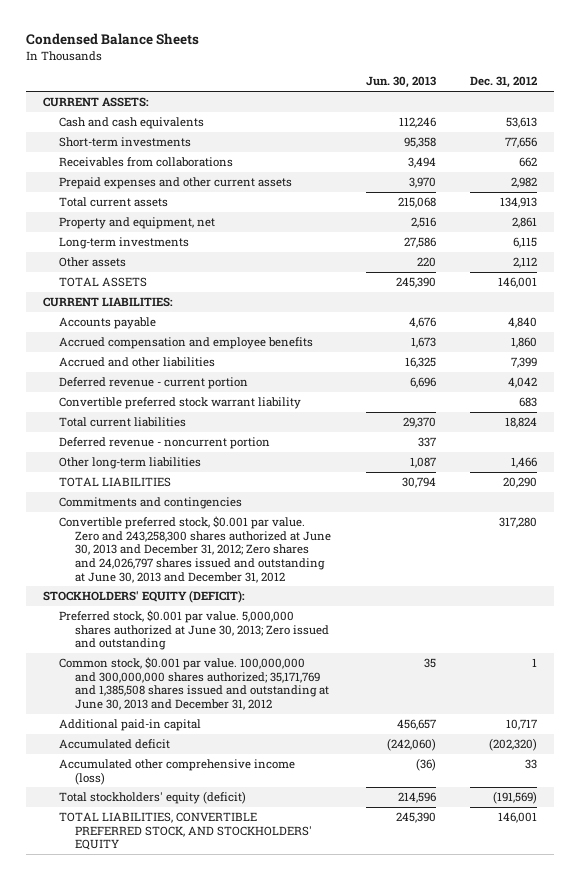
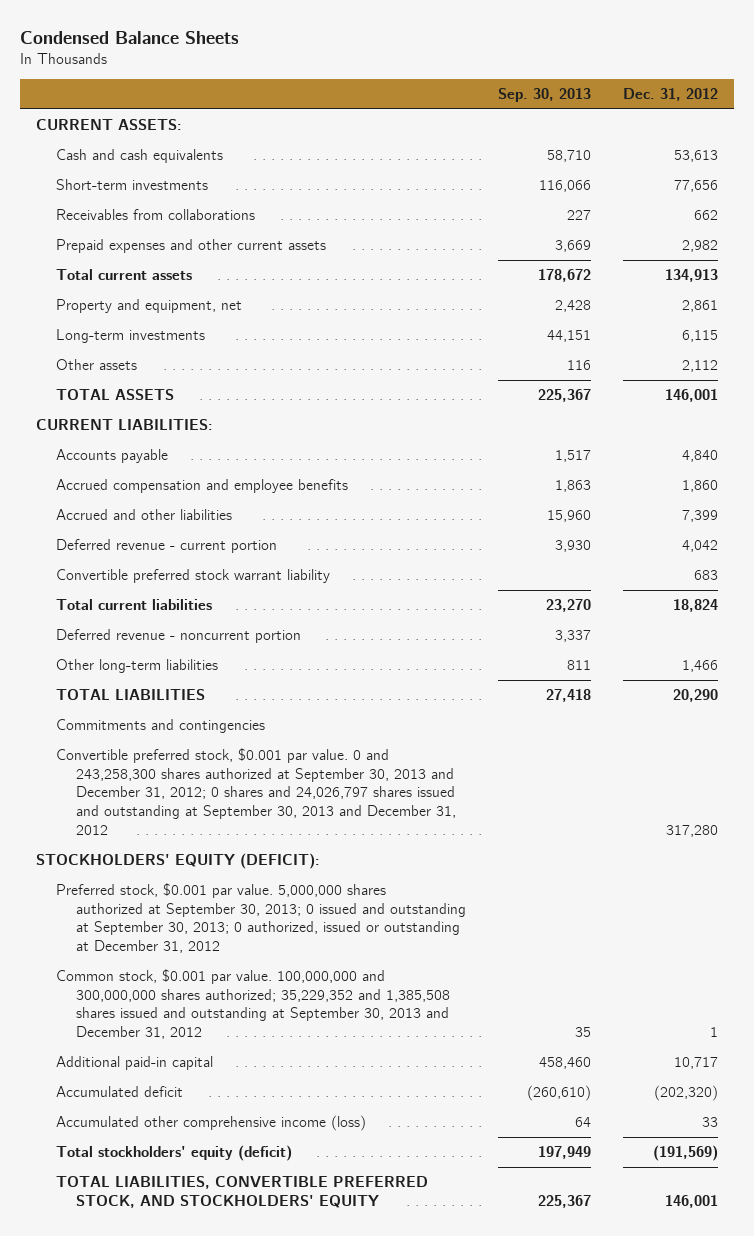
- | Jun. 30, 2013 | Dec. 31, 2012
+ | Sep. 30, 2013 | Dec. 31, 2012
- Convertible preferred stock, $0.001 par value. Zero and 243,258,300 shares authorized at June 30, 2013 and December 31, 2012; Zero shares and 24,026,797 shares issued and outstanding at June 30, 2013 and December 31, 2012 | | 317,280
+ Convertible preferred stock, $0.001 par value. 0 and 243,258,300 shares authorized at September 30, 2013 and December 31, 2012; 0 shares and 24,026,797 shares issued and outstanding at September 30, 2013 and December 31, 2012 | | 317,280
- Preferred stock, $0.001 par value. 5,000,000 shares authorized at June 30, 2013; Zero issued and outstanding
- Common stock, $0.001 par value. 100,000,000 and 300,000,000 shares authorized; 35,171,769 and 1,385,508 shares issued and outstanding at June 30, 2013 and December 31, 2012 | 35 | 1
+ Preferred stock, $0.001 par value. 5,000,000 shares authorized at September 30, 2013; 0 issued and outstanding at September 30, 2013; 0 authorized, issued or outstanding at December 31, 2012
+ Common stock, $0.001 par value. 100,000,000 and 300,000,000 shares authorized; 35,229,352 and 1,385,508 shares issued and outstanding at September 30, 2013 and December 31, 2012 | 35 | 1

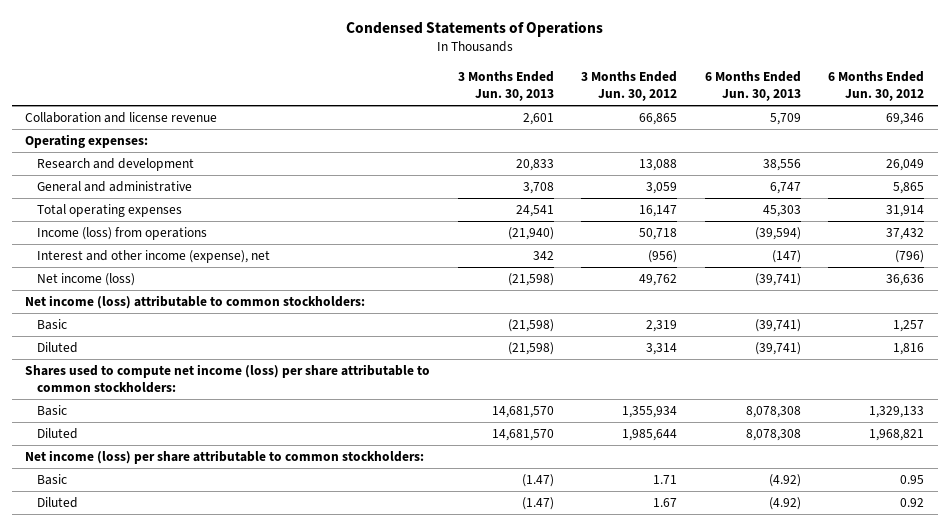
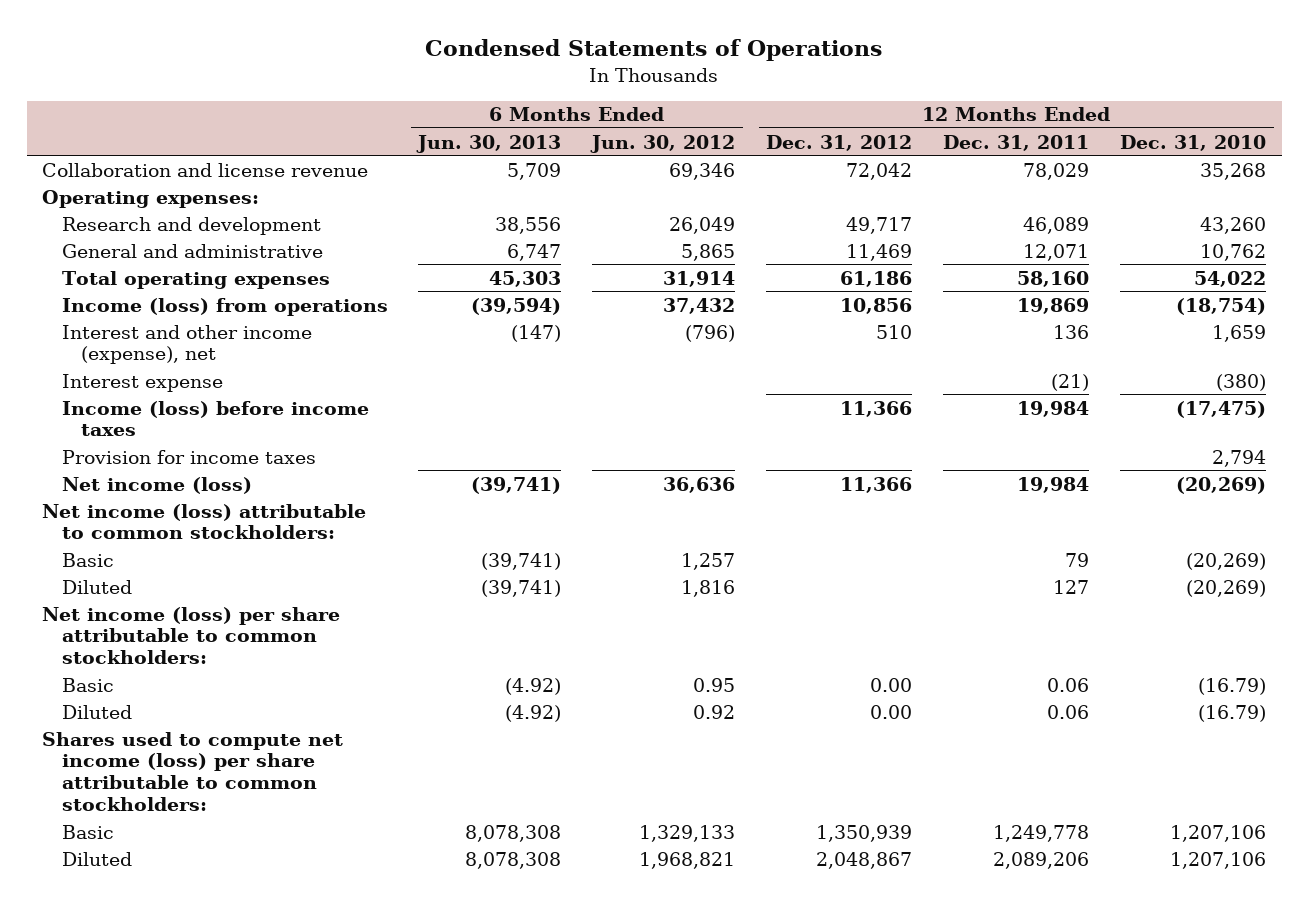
- | 3 Months Ended Jun. 30, 2013 | 3 Months Ended Jun. 30, 2012 | 6 Months Ended Jun. 30, 2013 | 6 Months Ended Jun. 30, 2012
+ | 6 Months Ended Jun. 30, 2013 | 6 Months Ended Jun. 30, 2012 | 12 Months Ended Dec. 31, 2012 | 12 Months Ended Dec. 31, 2011 | 12 Months Ended Dec. 31, 2010
+ Interest expense | | | | (21) | (380)
+ Income (loss) before income taxes | | | 11,366 | 19,984 | (17,475)
+ Provision for income taxes | | | | | 2,794
moved down: Shares used to compute net income (loss) per share attributable to common stockholders:
moved down: Basic | 8,078,308 | 1,329,133 | 1,350,939 | 1,249,778 | 1,207,106
moved down: Diluted | 8,078,308 | 1,968,821 | 2,048,867 | 2,089,206 | 1,207,106

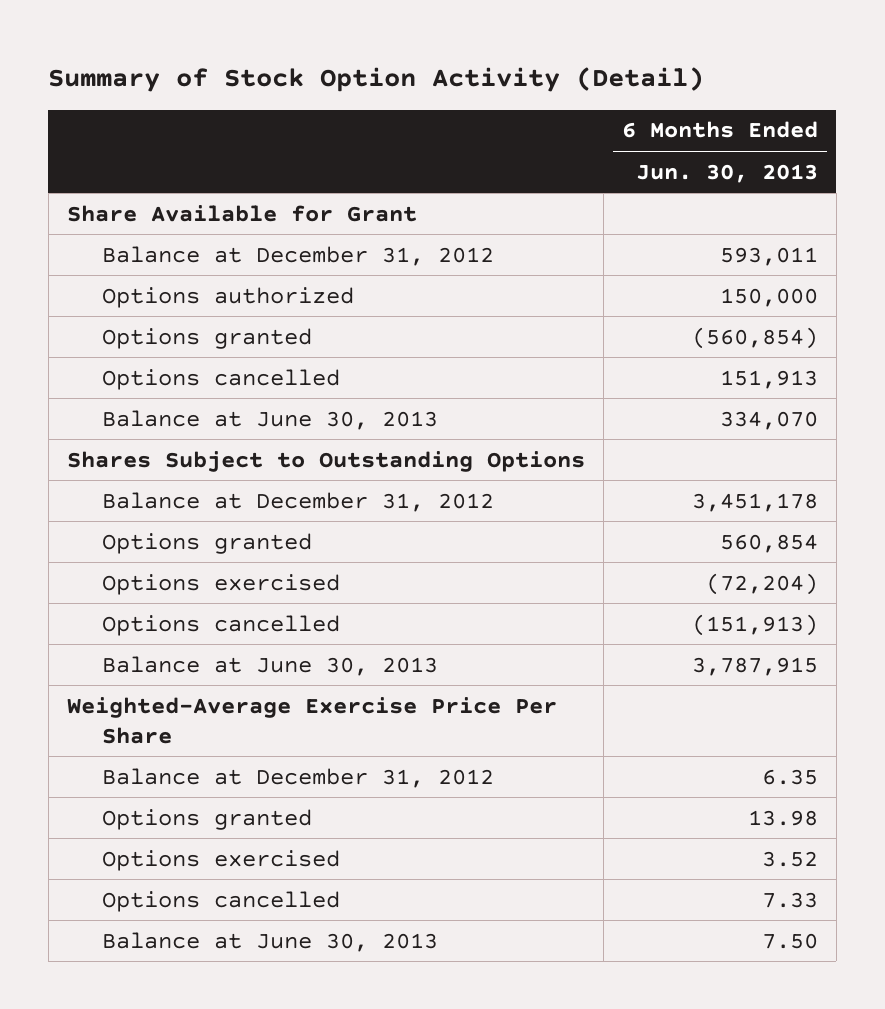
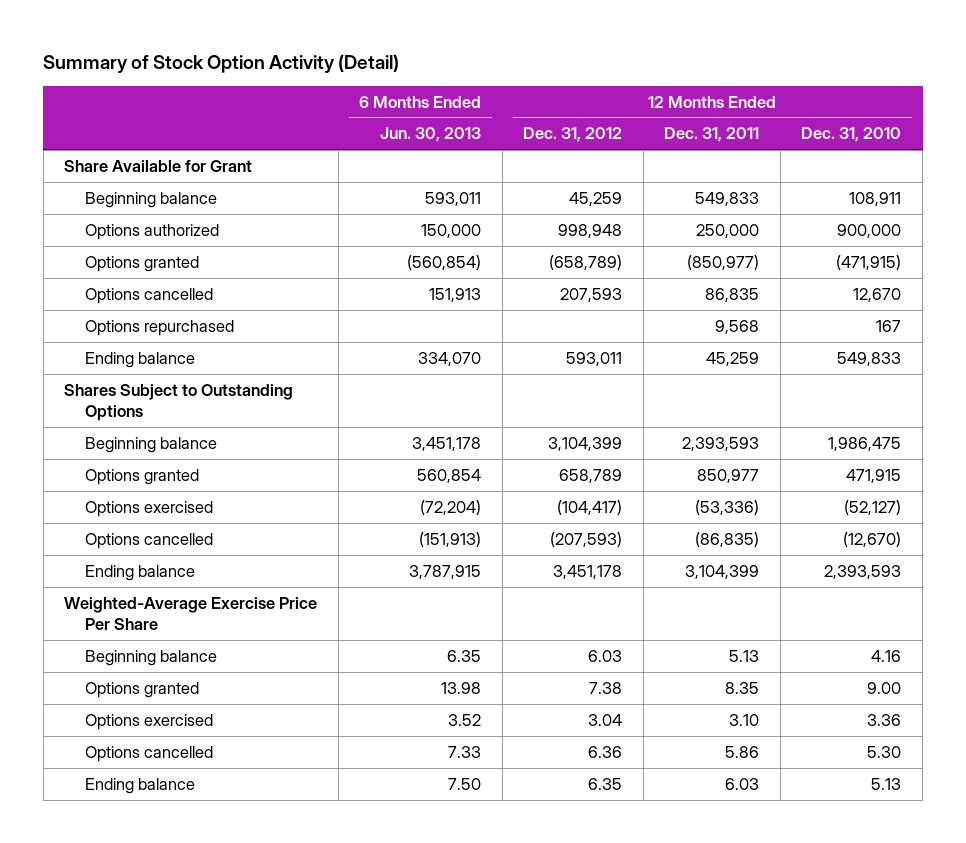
- | 6 Months Ended Jun. 30, 2013
+ | 6 Months Ended Jun. 30, 2013 | 12 Months Ended Dec. 31, 2012 | 12 Months Ended Dec. 31, 2011 | 12 Months Ended Dec. 31, 2010
- Balance at December 31, 2012 | 593,011
+ Beginning balance | 593,011 | 45,259 | 549,833 | 108,911
- Balance at June 30, 2013 | 334,070
+ Options repurchased | | | 9,568 | 167
+ Ending balance | 334,070 | 593,011 | 45,259 | 549,833
- Balance at December 31, 2012 | 3,451,178
+ Beginning balance | 3,451,178 | 3,104,399 | 2,393,593 | 1,986,475
- Balance at June 30, 2013 | 3,787,915
+ Ending balance | 3,787,915 | 3,451,178 | 3,104,399 | 2,393,593
- Balance at December 31, 2012 | 6.35
+ Beginning balance | 6.35 | 6.03 | 5.13 | 4.16
- Balance at June 30, 2013 | 7.50
+ Ending balance | 7.50 | 6.35 | 6.03 | 5.13

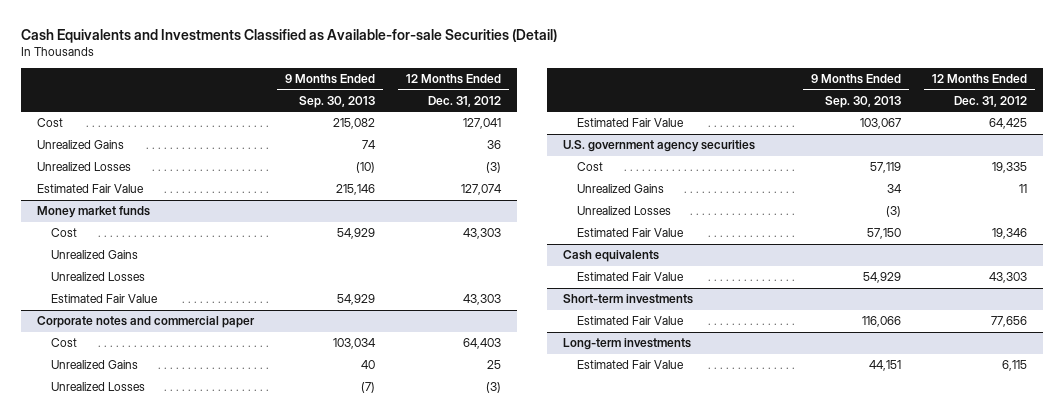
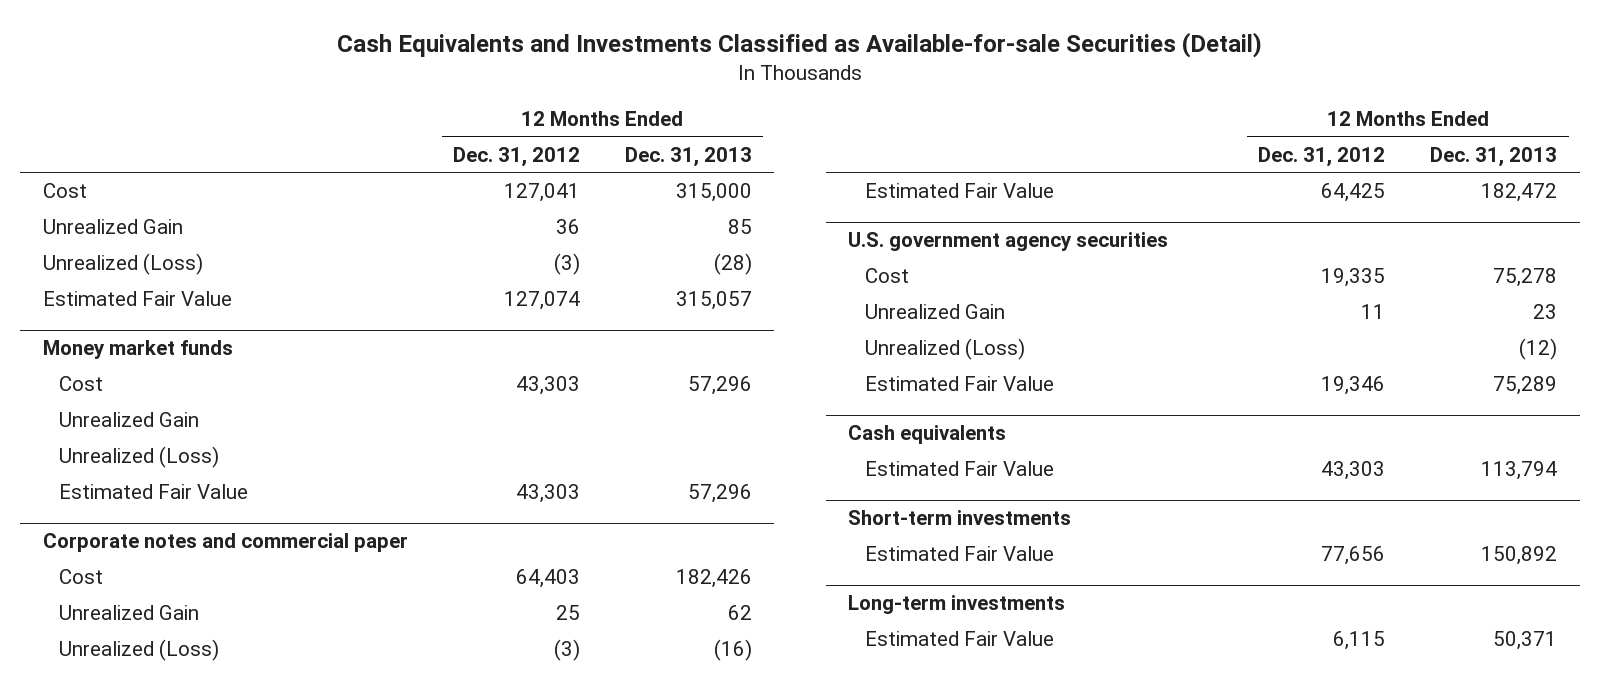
- | 9 Months Ended Sep. 30, 2013 | 12 Months Ended Dec. 31, 2012
+ | 12 Months Ended Dec. 31, 2012 | 12 Months Ended Dec. 31, 2013
- Unrealized Gains | 74 | 36
- Unrealized Losses | (10) | (3)
+ Unrealized Gain | 36 | 85
+ Unrealized (Loss) | (3) | (28)
@ Money market funds
- Unrealized Gains
- Unrealized Losses
+ Unrealized Gain
+ Unrealized (Loss)
@ Corporate notes and commercial paper
- Unrealized Gains | 40 | 25
- Unrealized Losses | (7) | (3)
+ Unrealized Gain | 25 | 62
+ Unrealized (Loss) | (3) | (16)
@ U.S. government agency securities
- Unrealized Gains | 34 | 11
- Unrealized Losses | (3) |
+ Unrealized Gain | 11 | 23
+ Unrealized (Loss) | | (12)

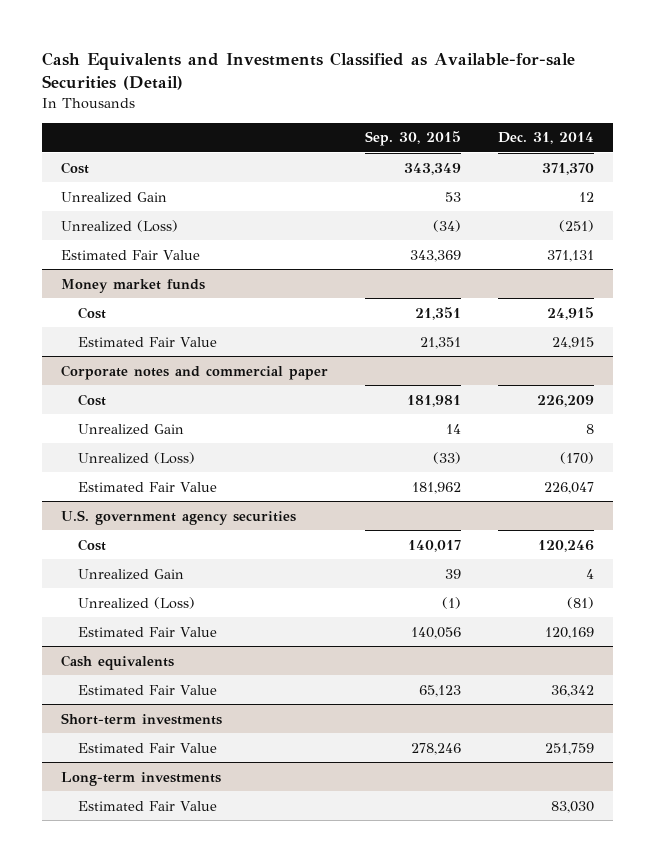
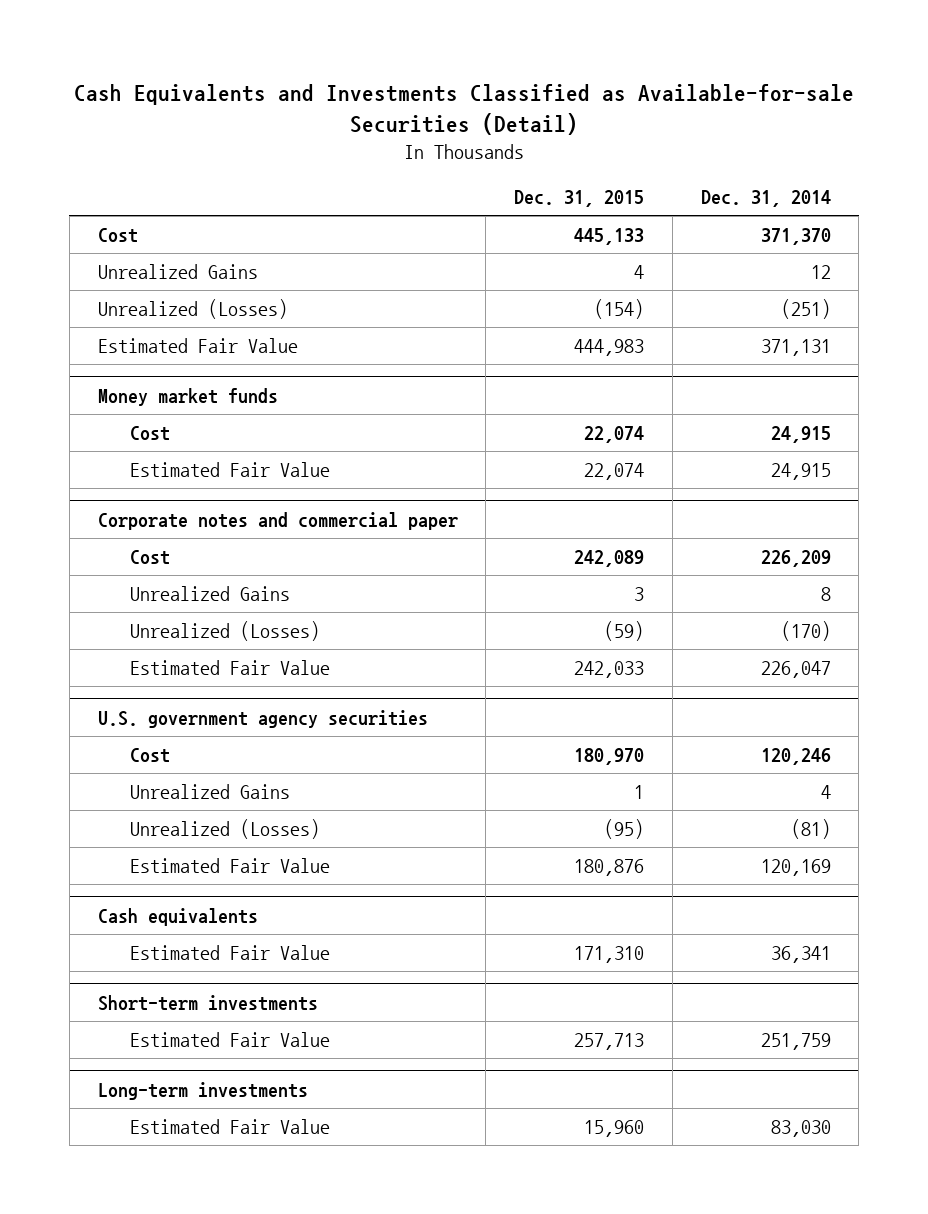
- | Sep. 30, 2015 | Dec. 31, 2014
+ | Dec. 31, 2015 | Dec. 31, 2014
- Unrealized Gain | 53 | 12
- Unrealized (Loss) | (34) | (251)
+ Unrealized Gains | 4 | 12
+ Unrealized (Losses) | (154) | (251)
@ Corporate notes and commercial paper
- Unrealized Gain | 14 | 8
- Unrealized (Loss) | (33) | (170)
+ Unrealized Gains | 3 | 8
+ Unrealized (Losses) | (59) | (170)
@ U.S. government agency securities
- Unrealized Gain | 39 | 4
- Unrealized (Loss) | (1) | (81)
+ Unrealized Gains | 1 | 4
+ Unrealized (Losses) | (95) | (81)
@ Cash equivalents
- Estimated Fair Value | 65,123 | 36,342
+ Estimated Fair Value | 171,310 | 36,341

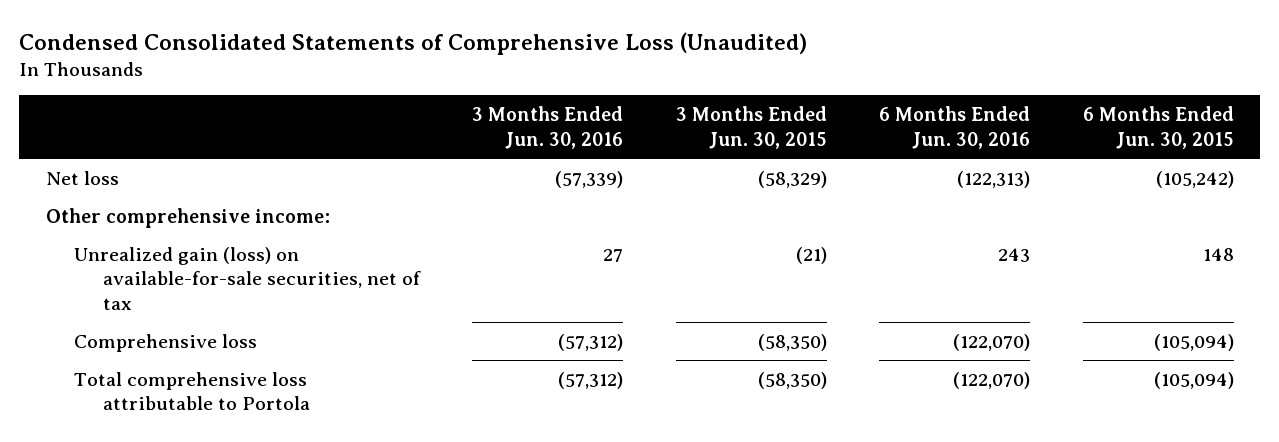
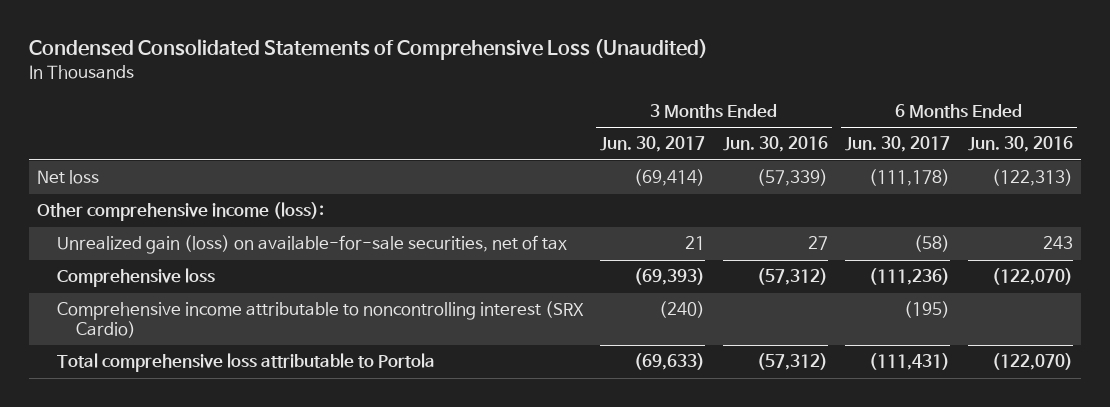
- | 3 Months Ended Jun. 30, 2016 | 3 Months Ended Jun. 30, 2015 | 6 Months Ended Jun. 30, 2016 | 6 Months Ended Jun. 30, 2015
+ | 3 Months Ended Jun. 30, 2017 | 3 Months Ended Jun. 30, 2016 | 6 Months Ended Jun. 30, 2017 | 6 Months Ended Jun. 30, 2016
- Other comprehensive income:
+ Other comprehensive income (loss):
+ Comprehensive income attributable to noncontrolling interest (SRX Cardio) | (240) | | (195) |

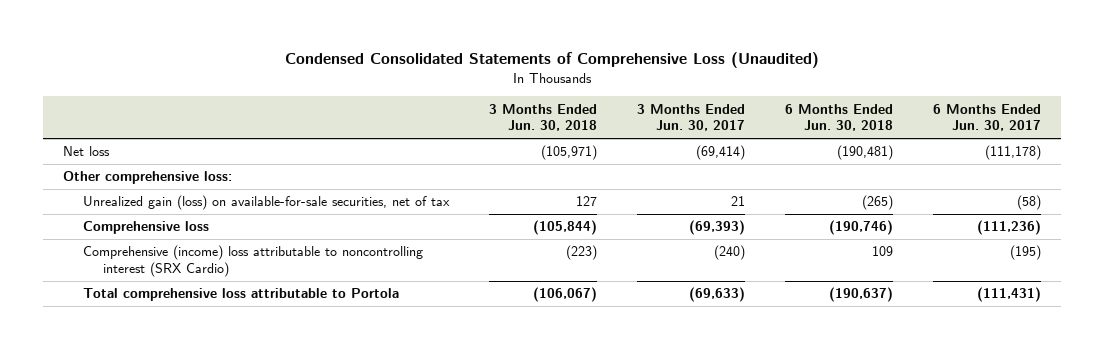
- | 3 Months Ended Jun. 30, 2017 | 3 Months Ended Jun. 30, 2016 | 6 Months Ended Jun. 30, 2017 | 6 Months Ended Jun. 30, 2016
+ | 3 Months Ended Jun. 30, 2018 | 3 Months Ended Jun. 30, 2017 | 6 Months Ended Jun. 30, 2018 | 6 Months Ended Jun. 30, 2017
- Other comprehensive income (loss):
+ Other comprehensive loss:
- Comprehensive income attributable to noncontrolling interest (SRX Cardio) | (240) | | (195) |
+ Comprehensive (income) loss attributable to noncontrolling interest (SRX Cardio) | (223) | (240) | 109 | (195)

